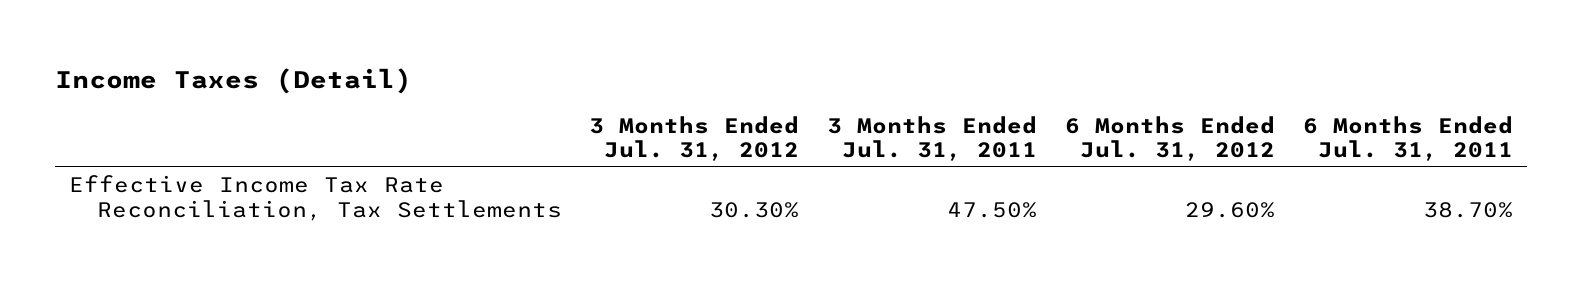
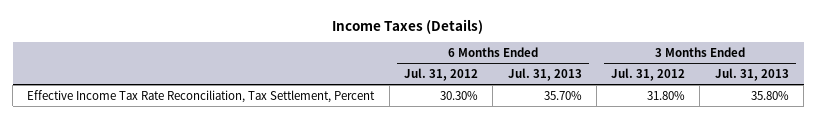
- Income Taxes (Detail)
+ Income Taxes (Details)
- | 3 Months Ended Jul. 31, 2012 | 3 Months Ended Jul. 31, 2011 | 6 Months Ended Jul. 31, 2012 | 6 Months Ended Jul. 31, 2011
+ | 6 Months Ended Jul. 31, 2012 | 6 Months Ended Jul. 31, 2013 | 3 Months Ended Jul. 31, 2012 | 3 Months Ended Jul. 31, 2013
- Effective Income Tax Rate Reconciliation, Tax Settlements | 30.30% | 47.50% | 29.60% | 38.70%
+ Effective Income Tax Rate Reconciliation, Tax Settlement, Percent | 30.30% | 35.70% | 31.80% | 35.80%

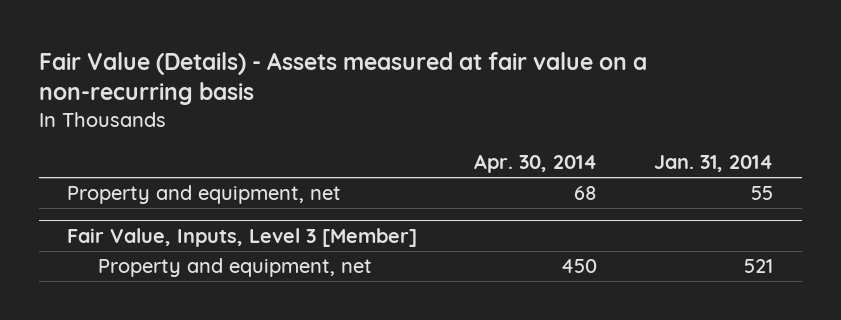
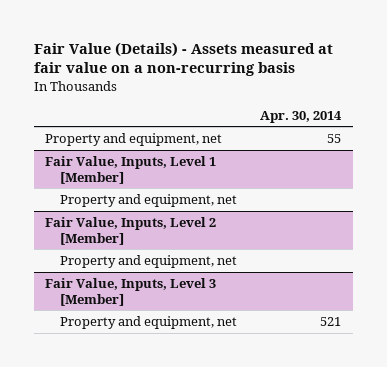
- | Apr. 30, 2014 | Jan. 31, 2014
+ | Apr. 30, 2014
- Property and equipment, net | 68 | 55
+ Property and equipment, net | 55
+ Fair Value, Inputs, Level 1 [Member]
+ Property and equipment, net
+ Fair Value, Inputs, Level 2 [Member]
+ Property and equipment, net
@ Fair Value, Inputs, Level 3 [Member]
- Property and equipment, net | 450 | 521
+ Property and equipment, net | 521

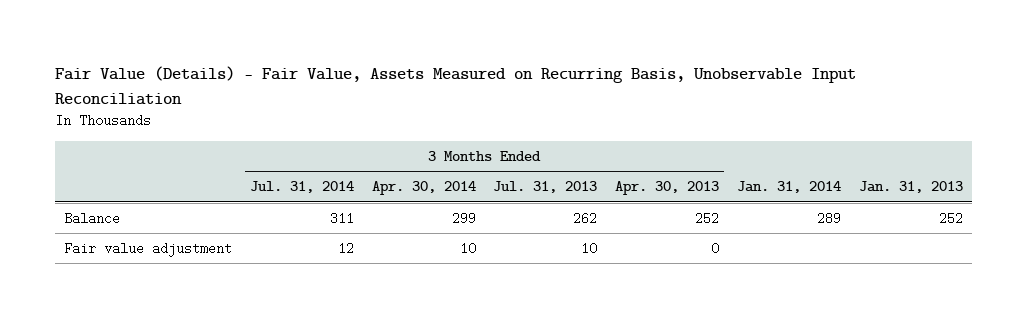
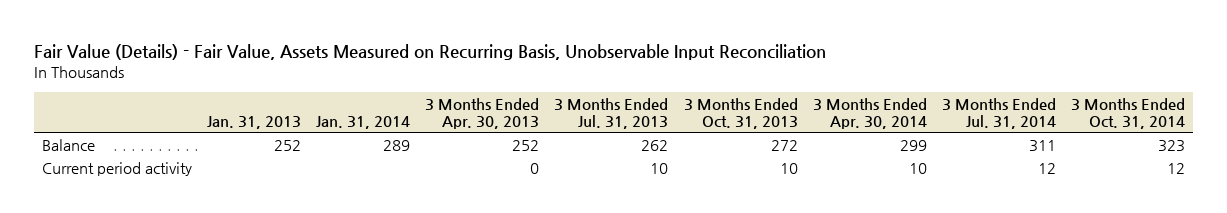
- | 3 Months Ended Jul. 31, 2014 | 3 Months Ended Apr. 30, 2014 | 3 Months Ended Jul. 31, 2013 | 3 Months Ended Apr. 30, 2013 | Jan. 31, 2014 | Jan. 31, 2013
+ | Jan. 31, 2013 | Jan. 31, 2014 | 3 Months Ended Apr. 30, 2013 | 3 Months Ended Jul. 31, 2013 | 3 Months Ended Oct. 31, 2013 | 3 Months Ended Apr. 30, 2014 | 3 Months Ended Jul. 31, 2014 | 3 Months Ended Oct. 31, 2014
- Fair value adjustment | 12 | 10 | 10 | 0 | |
+ Current period activity | | | 0 | 10 | 10 | 10 | 12 | 12

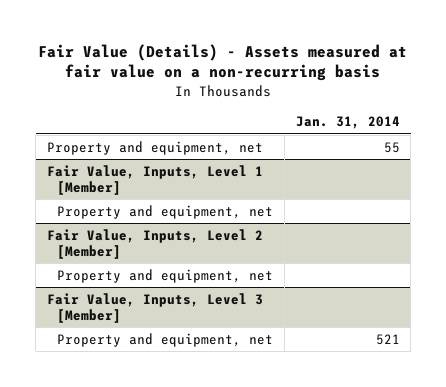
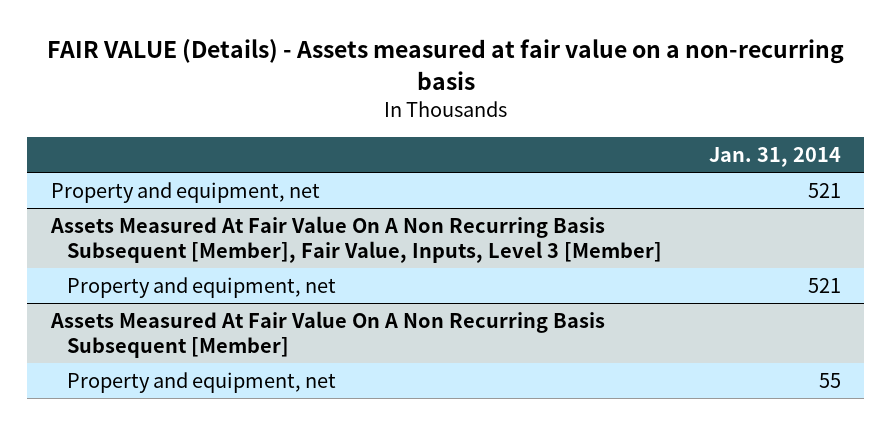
- Fair Value (Details) - Assets measured at fair value on a non-recurring basis
+ FAIR VALUE (Details) - Assets measured at fair value on a non-recurring basis
- Property and equipment, net | 55
- Fair Value, Inputs, Level 1 [Member]
- Property and equipment, net
- Fair Value, Inputs, Level 2 [Member]
- Property and equipment, net
- Fair Value, Inputs, Level 3 [Member]
+ Assets Measured At Fair Value On A Non Recurring Basis Subsequent [Member], Fair Value, Inputs, Level 3 [Member]
+ Property and equipment, net | 521
+ Assets Measured At Fair Value On A Non Recurring Basis Subsequent [Member]
+ Property and equipment, net | 55

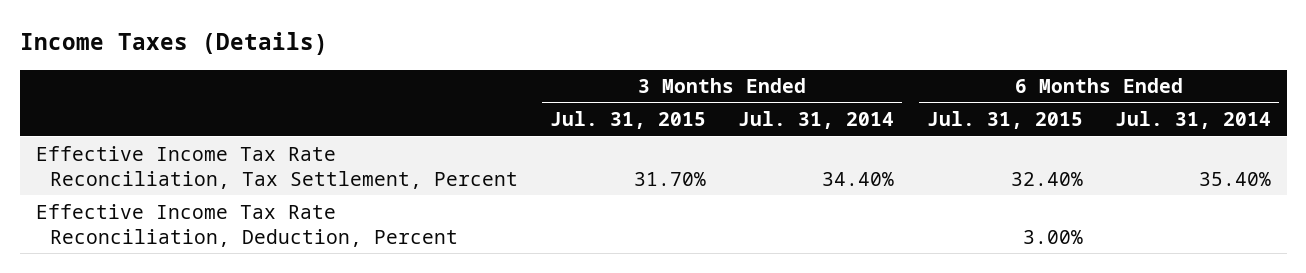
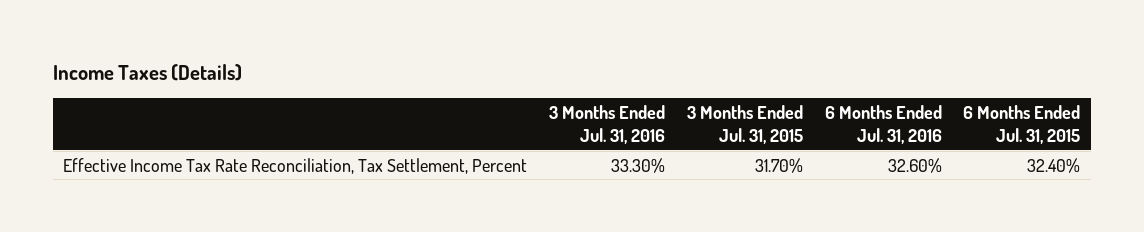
- | 3 Months Ended Jul. 31, 2015 | 3 Months Ended Jul. 31, 2014 | 6 Months Ended Jul. 31, 2015 | 6 Months Ended Jul. 31, 2014
+ | 3 Months Ended Jul. 31, 2016 | 3 Months Ended Jul. 31, 2015 | 6 Months Ended Jul. 31, 2016 | 6 Months Ended Jul. 31, 2015
- Effective Income Tax Rate Reconciliation, Deduction, Percent | | | 3.00% |

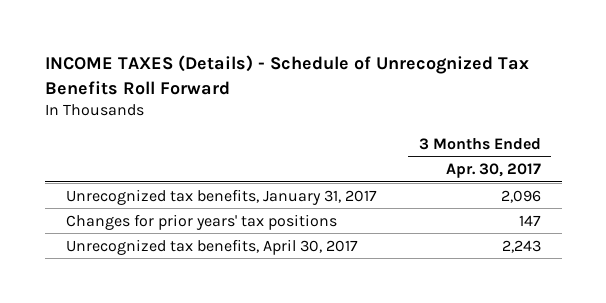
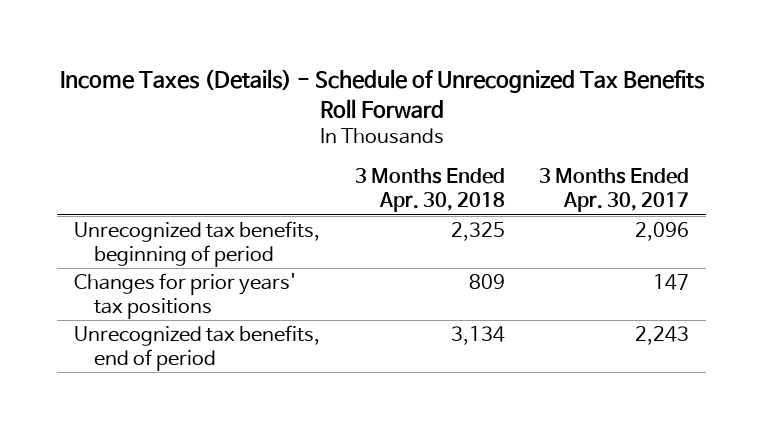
- INCOME TAXES (Details) - Schedule of Unrecognized Tax Benefits Roll Forward
+ Income Taxes (Details) - Schedule of Unrecognized Tax Benefits Roll Forward
- | 3 Months Ended Apr. 30, 2017
+ | 3 Months Ended Apr. 30, 2018 | 3 Months Ended Apr. 30, 2017
- Unrecognized tax benefits, January 31, 2017 | 2,096
+ Unrecognized tax benefits, beginning of period | 2,325 | 2,096
- Unrecognized tax benefits, April 30, 2017 | 2,243
+ Unrecognized tax benefits, end of period | 3,134 | 2,243

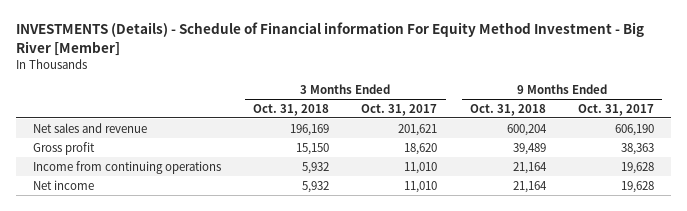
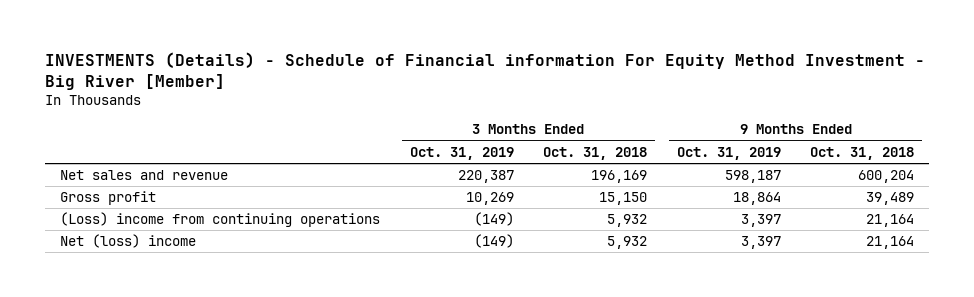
- | 3 Months Ended Oct. 31, 2018 | 3 Months Ended Oct. 31, 2017 | 9 Months Ended Oct. 31, 2018 | 9 Months Ended Oct. 31, 2017
+ | 3 Months Ended Oct. 31, 2019 | 3 Months Ended Oct. 31, 2018 | 9 Months Ended Oct. 31, 2019 | 9 Months Ended Oct. 31, 2018
- Income from continuing operations | 5,932 | 11,010 | 21,164 | 19,628
- Net income | 5,932 | 11,010 | 21,164 | 19,628
+ (Loss) income from continuing operations | (149) | 5,932 | 3,397 | 21,164
+ Net (loss) income | (149) | 5,932 | 3,397 | 21,164

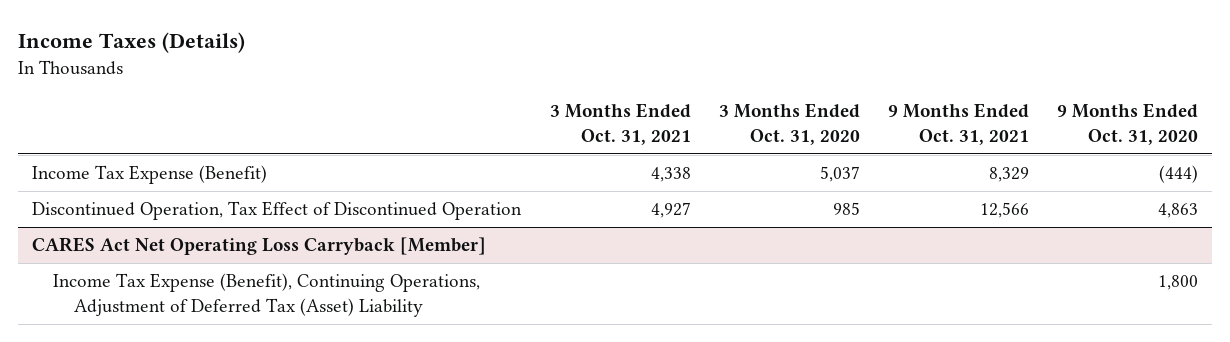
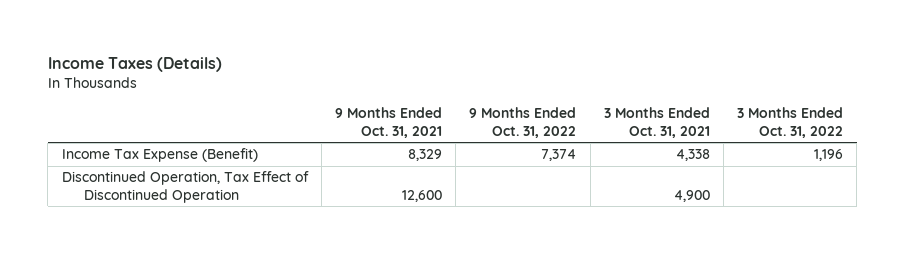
- | 3 Months Ended Oct. 31, 2021 | 3 Months Ended Oct. 31, 2020 | 9 Months Ended Oct. 31, 2021 | 9 Months Ended Oct. 31, 2020
+ | 9 Months Ended Oct. 31, 2021 | 9 Months Ended Oct. 31, 2022 | 3 Months Ended Oct. 31, 2021 | 3 Months Ended Oct. 31, 2022
- Discontinued Operation, Tax Effect of Discontinued Operation | 4,927 | 985 | 12,566 | 4,863
- CARES Act Net Operating Loss Carryback [Member]
- Income Tax Expense (Benefit), Continuing Operations, Adjustment of Deferred Tax (Asset) Liability | | | | 1,800
+ Discontinued Operation, Tax Effect of Discontinued Operation | 12,600 | | 4,900 |

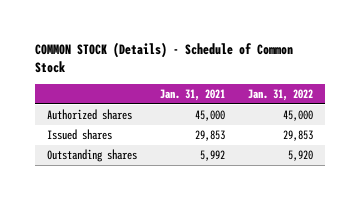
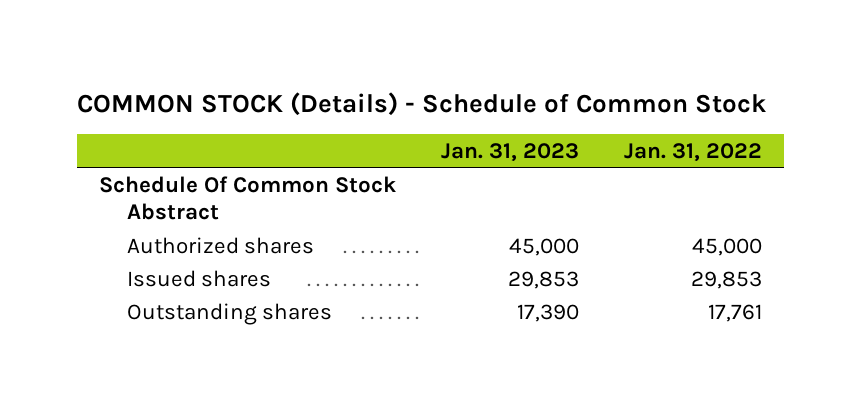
- | Jan. 31, 2021 | Jan. 31, 2022
+ | Jan. 31, 2023 | Jan. 31, 2022
+ Schedule Of Common Stock Abstract
- Outstanding shares | 5,992 | 5,920
+ Outstanding shares | 17,390 | 17,761

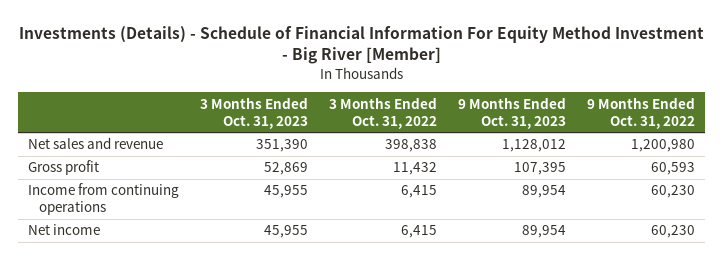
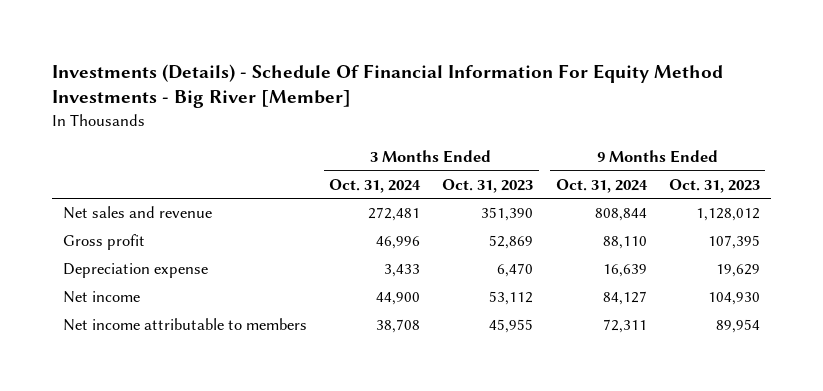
- Investments (Details) - Schedule of Financial Information For Equity Method Investment - Big River [Member]
+ Investments (Details) - Schedule Of Financial Information For Equity Method Investments - Big River [Member]
- | 3 Months Ended Oct. 31, 2023 | 3 Months Ended Oct. 31, 2022 | 9 Months Ended Oct. 31, 2023 | 9 Months Ended Oct. 31, 2022
+ | 3 Months Ended Oct. 31, 2024 | 3 Months Ended Oct. 31, 2023 | 9 Months Ended Oct. 31, 2024 | 9 Months Ended Oct. 31, 2023
- Income from continuing operations | 45,955 | 6,415 | 89,954 | 60,230
- Net income | 45,955 | 6,415 | 89,954 | 60,230
+ Depreciation expense | 3,433 | 6,470 | 16,639 | 19,629
+ Net income | 44,900 | 53,112 | 84,127 | 104,930
+ Net income attributable to members | 38,708 | 45,955 | 72,311 | 89,954

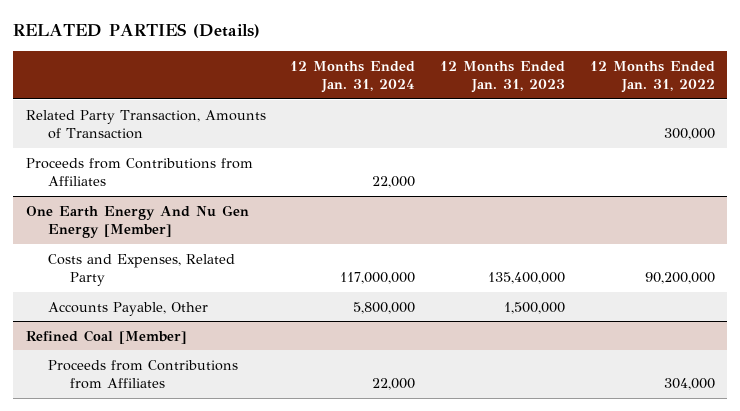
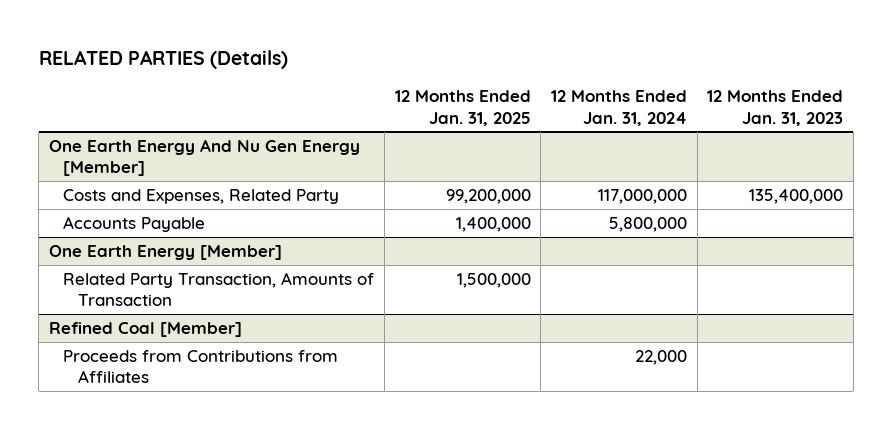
- | 12 Months Ended Jan. 31, 2024 | 12 Months Ended Jan. 31, 2023 | 12 Months Ended Jan. 31, 2022
+ | 12 Months Ended Jan. 31, 2025 | 12 Months Ended Jan. 31, 2024 | 12 Months Ended Jan. 31, 2023
- Related Party Transaction, Amounts of Transaction | | | 300,000
- Proceeds from Contributions from Affiliates | 22,000 | |
@ One Earth Energy And Nu Gen Energy [Member]
- Accounts Payable, Other | 5,800,000 | 1,500,000 |
+ Accounts Payable | 1,400,000 | 5,800,000 |
+ One Earth Energy [Member]
+ Related Party Transaction, Amounts of Transaction | 1,500,000 | |

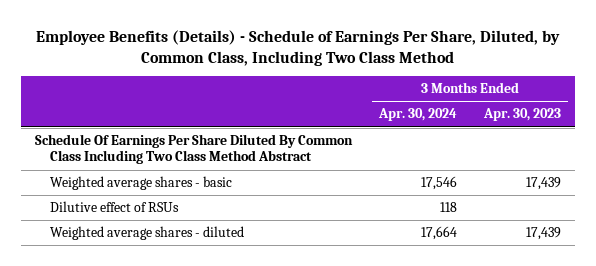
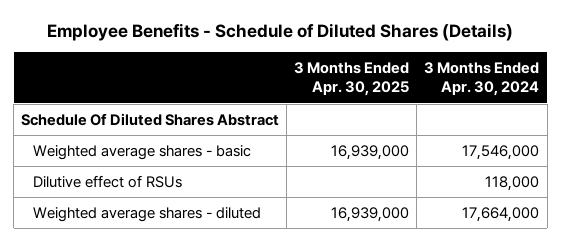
- Employee Benefits (Details) - Schedule of Earnings Per Share, Diluted, by Common Class, Including Two Class Method
+ Employee Benefits - Schedule of Diluted Shares (Details)
- | 3 Months Ended Apr. 30, 2024 | 3 Months Ended Apr. 30, 2023
+ | 3 Months Ended Apr. 30, 2025 | 3 Months Ended Apr. 30, 2024
- Schedule Of Earnings Per Share Diluted By Common Class Including Two Class Method Abstract
- Weighted average shares - basic | 17,546 | 17,439
- Dilutive effect of RSUs | 118 |
- Weighted average shares - diluted | 17,664 | 17,439
+ Schedule Of Diluted Shares Abstract
+ Weighted average shares - basic | 16,939,000 | 17,546,000
+ Dilutive effect of RSUs | | 118,000
+ Weighted average shares - diluted | 16,939,000 | 17,664,000

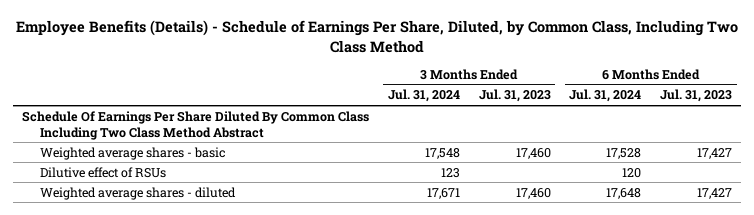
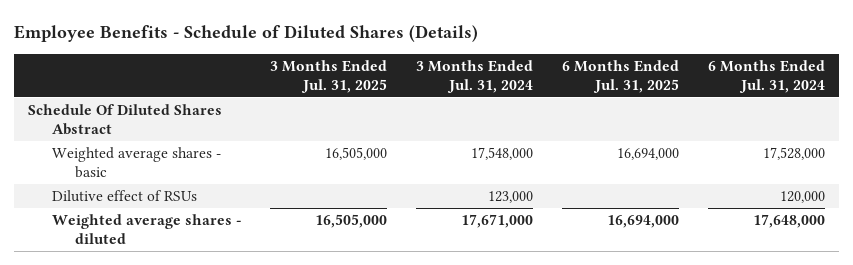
- Employee Benefits (Details) - Schedule of Earnings Per Share, Diluted, by Common Class, Including Two Class Method
+ Employee Benefits - Schedule of Diluted Shares (Details)
- | 3 Months Ended Jul. 31, 2024 | 3 Months Ended Jul. 31, 2023 | 6 Months Ended Jul. 31, 2024 | 6 Months Ended Jul. 31, 2023
+ | 3 Months Ended Jul. 31, 2025 | 3 Months Ended Jul. 31, 2024 | 6 Months Ended Jul. 31, 2025 | 6 Months Ended Jul. 31, 2024
- Schedule Of Earnings Per Share Diluted By Common Class Including Two Class Method Abstract
- Weighted average shares - basic | 17,548 | 17,460 | 17,528 | 17,427
- Dilutive effect of RSUs | 123 | | 120 |
- Weighted average shares - diluted | 17,671 | 17,460 | 17,648 | 17,427
+ Schedule Of Diluted Shares Abstract
+ Weighted average shares - basic | 16,505,000 | 17,548,000 | 16,694,000 | 17,528,000
+ Dilutive effect of RSUs | | 123,000 | | 120,000
+ Weighted average shares - diluted | 16,505,000 | 17,671,000 | 16,694,000 | 17,648,000

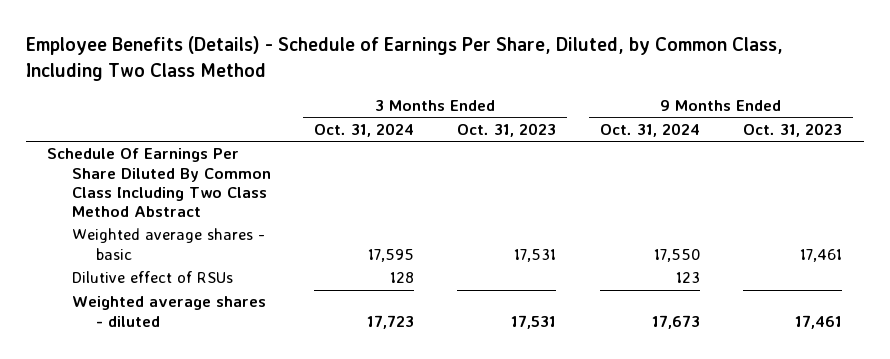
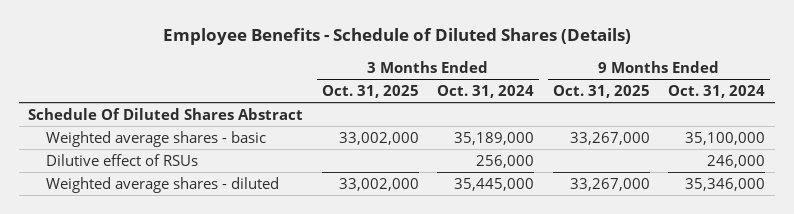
- Employee Benefits (Details) - Schedule of Earnings Per Share, Diluted, by Common Class, Including Two Class Method
+ Employee Benefits - Schedule of Diluted Shares (Details)
- | 3 Months Ended Oct. 31, 2024 | 3 Months Ended Oct. 31, 2023 | 9 Months Ended Oct. 31, 2024 | 9 Months Ended Oct. 31, 2023
+ | 3 Months Ended Oct. 31, 2025 | 3 Months Ended Oct. 31, 2024 | 9 Months Ended Oct. 31, 2025 | 9 Months Ended Oct. 31, 2024
- Schedule Of Earnings Per Share Diluted By Common Class Including Two Class Method Abstract
- Weighted average shares - basic | 17,595 | 17,531 | 17,550 | 17,461
- Dilutive effect of RSUs | 128 | | 123 |
- Weighted average shares - diluted | 17,723 | 17,531 | 17,673 | 17,461
+ Schedule Of Diluted Shares Abstract
+ Weighted average shares - basic | 33,002,000 | 35,189,000 | 33,267,000 | 35,100,000
+ Dilutive effect of RSUs | | 256,000 | | 246,000
+ Weighted average shares - diluted | 33,002,000 | 35,445,000 | 33,267,000 | 35,346,000

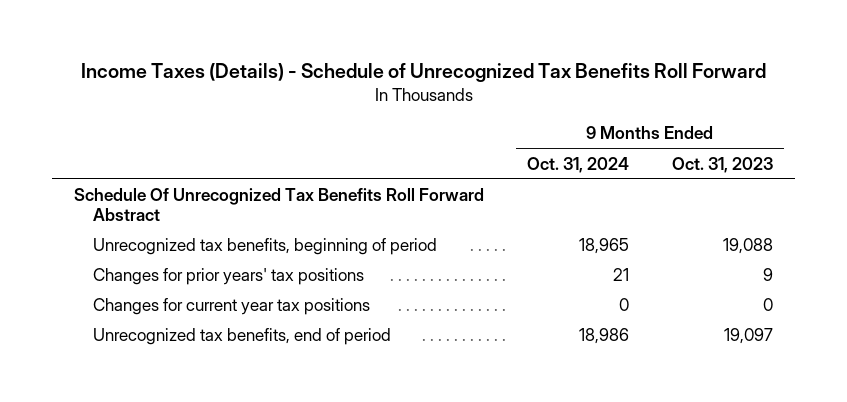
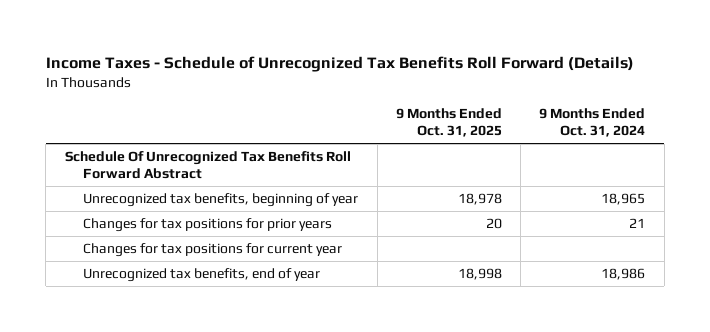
- Income Taxes (Details) - Schedule of Unrecognized Tax Benefits Roll Forward
+ Income Taxes - Schedule of Unrecognized Tax Benefits Roll Forward (Details)
- | 9 Months Ended Oct. 31, 2024 | 9 Months Ended Oct. 31, 2023
+ | 9 Months Ended Oct. 31, 2025 | 9 Months Ended Oct. 31, 2024
- Unrecognized tax benefits, beginning of period | 18,965 | 19,088
- Changes for prior years' tax positions | 21 | 9
- Changes for current year tax positions | 0 | 0
- Unrecognized tax benefits, end of period | 18,986 | 19,097
+ Unrecognized tax benefits, beginning of year | 18,978 | 18,965
+ Changes for tax positions for prior years | 20 | 21
+ Changes for tax positions for current year
+ Unrecognized tax benefits, end of year | 18,998 | 18,986

